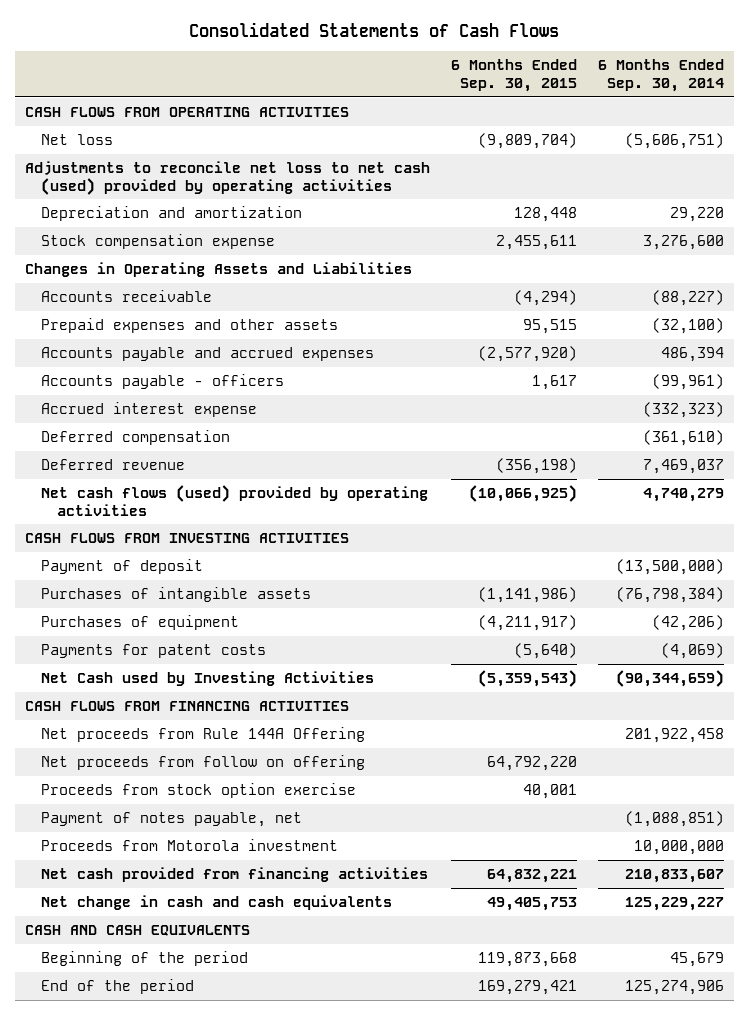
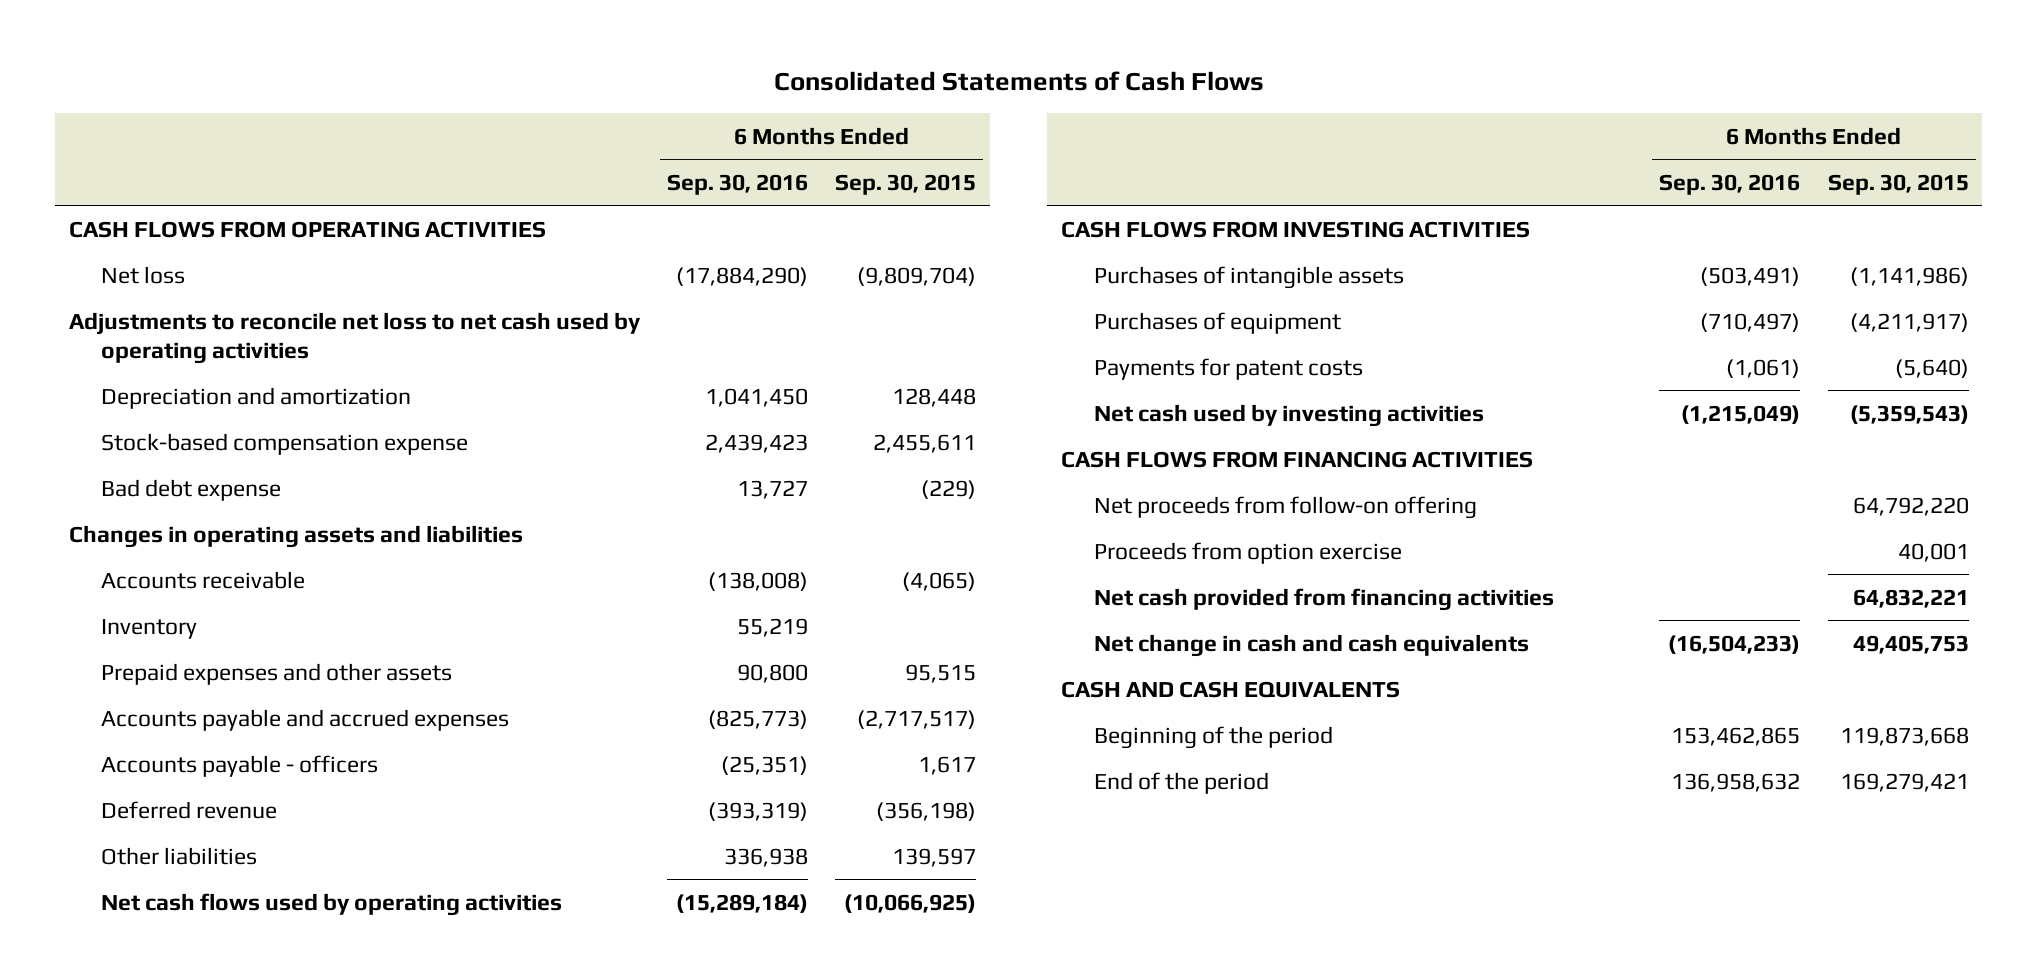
- | 6 Months Ended Sep. 30, 2015 | 6 Months Ended Sep. 30, 2014
+ | 6 Months Ended Sep. 30, 2016 | 6 Months Ended Sep. 30, 2015
- Adjustments to reconcile net loss to net cash (used) provided by operating activities
+ Adjustments to reconcile net loss to net cash used by operating activities
- Stock compensation expense | 2,455,611 | 3,276,600
- Changes in Operating Assets and Liabilities
- Accounts receivable | (4,294) | (88,227)
+ Stock-based compensation expense | 2,439,423 | 2,455,611
+ Bad debt expense | 13,727 | (229)
+ Changes in operating assets and liabilities
+ Accounts receivable | (138,008) | (4,065)
+ Inventory | 55,219 |
- Accounts payable and accrued expenses | (2,577,920) | 486,394
+ Accounts payable and accrued expenses | (825,773) | (2,717,517)
- Accrued interest expense | | (332,323)
- Deferred compensation | | (361,610)
- Net cash flows (used) provided by operating activities | (10,066,925) | 4,740,279
+ Other liabilities | 336,938 | 139,597
+ Net cash flows used by operating activities | (15,289,184) | (10,066,925)
- Payment of deposit | | (13,500,000)
- Net Cash used by Investing Activities | (5,359,543) | (90,344,659)
+ Net cash used by investing activities | (1,215,049) | (5,359,543)
- Net proceeds from Rule 144A Offering | | 201,922,458
- Net proceeds from follow on offering | 64,792,220 |
- Proceeds from stock option exercise | 40,001 |
- Payment of notes payable, net | | (1,088,851)
- Proceeds from Motorola investment | | 10,000,000
+ Net proceeds from follow-on offering | | 64,792,220
+ Proceeds from option exercise | | 40,001

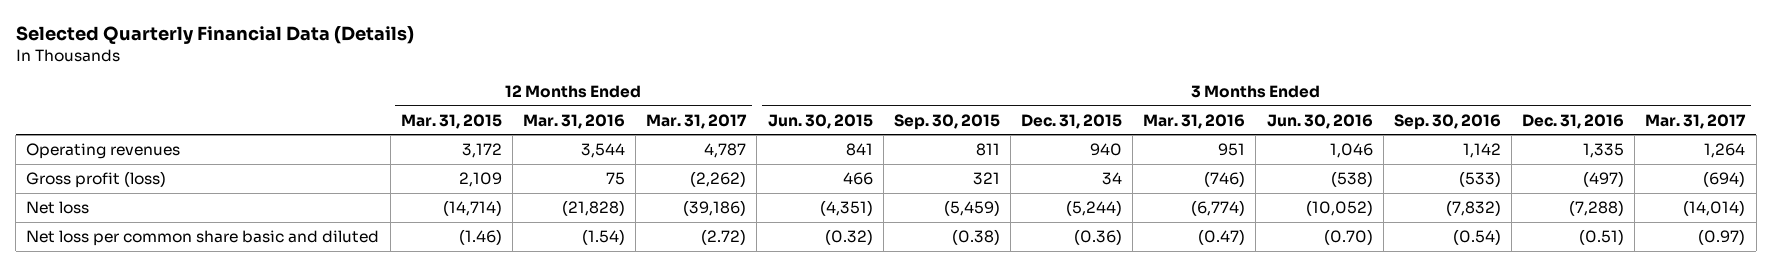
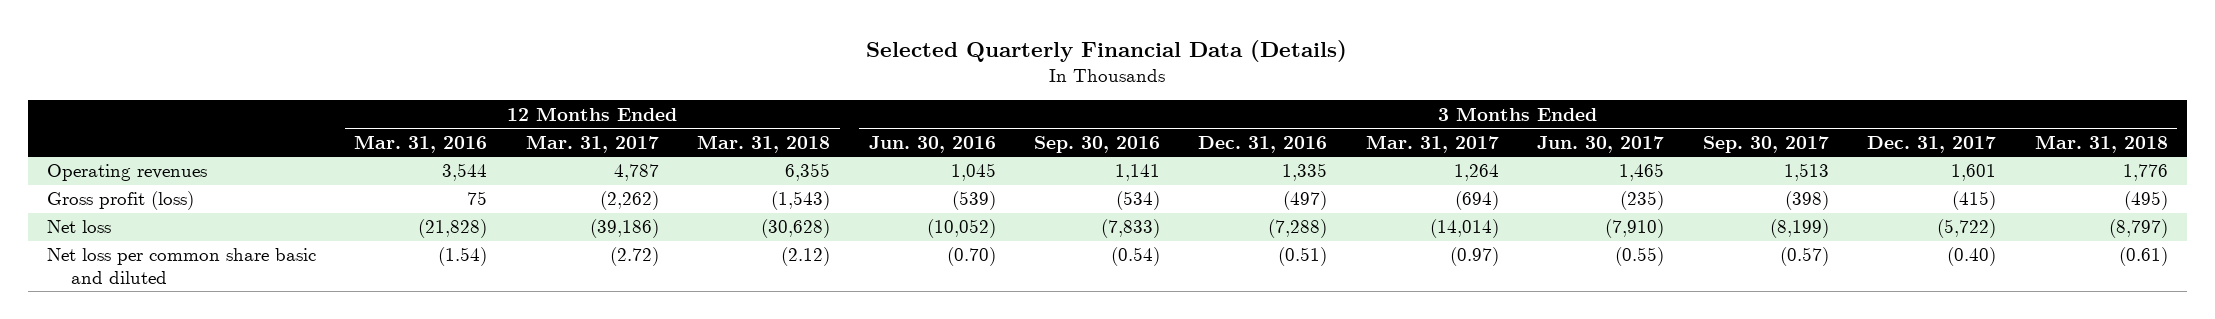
- | 12 Months Ended Mar. 31, 2015 | 12 Months Ended Mar. 31, 2016 | 12 Months Ended Mar. 31, 2017 | 3 Months Ended Jun. 30, 2015 | 3 Months Ended Sep. 30, 2015 | 3 Months Ended Dec. 31, 2015 | 3 Months Ended Mar. 31, 2016 | 3 Months Ended Jun. 30, 2016 | 3 Months Ended Sep. 30, 2016 | 3 Months Ended Dec. 31, 2016 | 3 Months Ended Mar. 31, 2017
+ | 12 Months Ended Mar. 31, 2016 | 12 Months Ended Mar. 31, 2017 | 12 Months Ended Mar. 31, 2018 | 3 Months Ended Jun. 30, 2016 | 3 Months Ended Sep. 30, 2016 | 3 Months Ended Dec. 31, 2016 | 3 Months Ended Mar. 31, 2017 | 3 Months Ended Jun. 30, 2017 | 3 Months Ended Sep. 30, 2017 | 3 Months Ended Dec. 31, 2017 | 3 Months Ended Mar. 31, 2018
- Operating revenues | 3,172 | 3,544 | 4,787 | 841 | 811 | 940 | 951 | 1,046 | 1,142 | 1,335 | 1,264
- Gross profit (loss) | 2,109 | 75 | (2,262) | 466 | 321 | 34 | (746) | (538) | (533) | (497) | (694)
- Net loss | (14,714) | (21,828) | (39,186) | (4,351) | (5,459) | (5,244) | (6,774) | (10,052) | (7,832) | (7,288) | (14,014)
+ Operating revenues | 3,544 | 4,787 | 6,355 | 1,045 | 1,141 | 1,335 | 1,264 | 1,465 | 1,513 | 1,601 | 1,776
+ Gross profit (loss) | 75 | (2,262) | (1,543) | (539) | (534) | (497) | (694) | (235) | (398) | (415) | (495)
+ Net loss | (21,828) | (39,186) | (30,628) | (10,052) | (7,833) | (7,288) | (14,014) | (7,910) | (8,199) | (5,722) | (8,797)

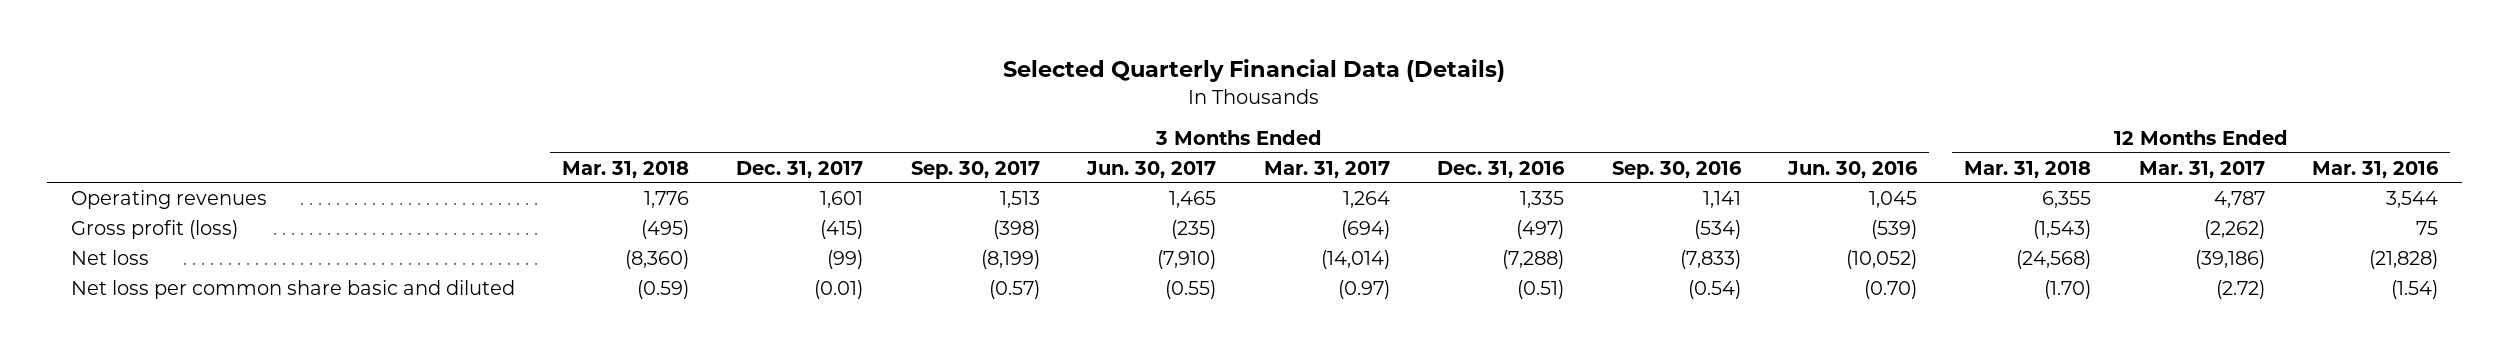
- | 12 Months Ended Mar. 31, 2016 | 12 Months Ended Mar. 31, 2017 | 12 Months Ended Mar. 31, 2018 | 3 Months Ended Jun. 30, 2016 | 3 Months Ended Sep. 30, 2016 | 3 Months Ended Dec. 31, 2016 | 3 Months Ended Mar. 31, 2017 | 3 Months Ended Jun. 30, 2017 | 3 Months Ended Sep. 30, 2017 | 3 Months Ended Dec. 31, 2017 | 3 Months Ended Mar. 31, 2018
+ | 3 Months Ended Mar. 31, 2018 | 3 Months Ended Dec. 31, 2017 | 3 Months Ended Sep. 30, 2017 | 3 Months Ended Jun. 30, 2017 | 3 Months Ended Mar. 31, 2017 | 3 Months Ended Dec. 31, 2016 | 3 Months Ended Sep. 30, 2016 | 3 Months Ended Jun. 30, 2016 | 12 Months Ended Mar. 31, 2018 | 12 Months Ended Mar. 31, 2017 | 12 Months Ended Mar. 31, 2016
- Net loss | (21,828) | (39,186) | (30,628) | (10,052) | (7,833) | (7,288) | (14,014) | (7,910) | (8,199) | (5,722) | (8,797)
- Net loss per common share basic and diluted | (1.54) | (2.72) | (2.12) | (0.70) | (0.54) | (0.51) | (0.97) | (0.55) | (0.57) | (0.40) | (0.61)
+ Net loss | (8,360) | (99) | (8,199) | (7,910) | (14,014) | (7,288) | (7,833) | (10,052) | (24,568) | (39,186) | (21,828)
+ Net loss per common share basic and diluted | (0.59) | (0.01) | (0.57) | (0.55) | (0.97) | (0.51) | (0.54) | (0.70) | (1.70) | (2.72) | (1.54)

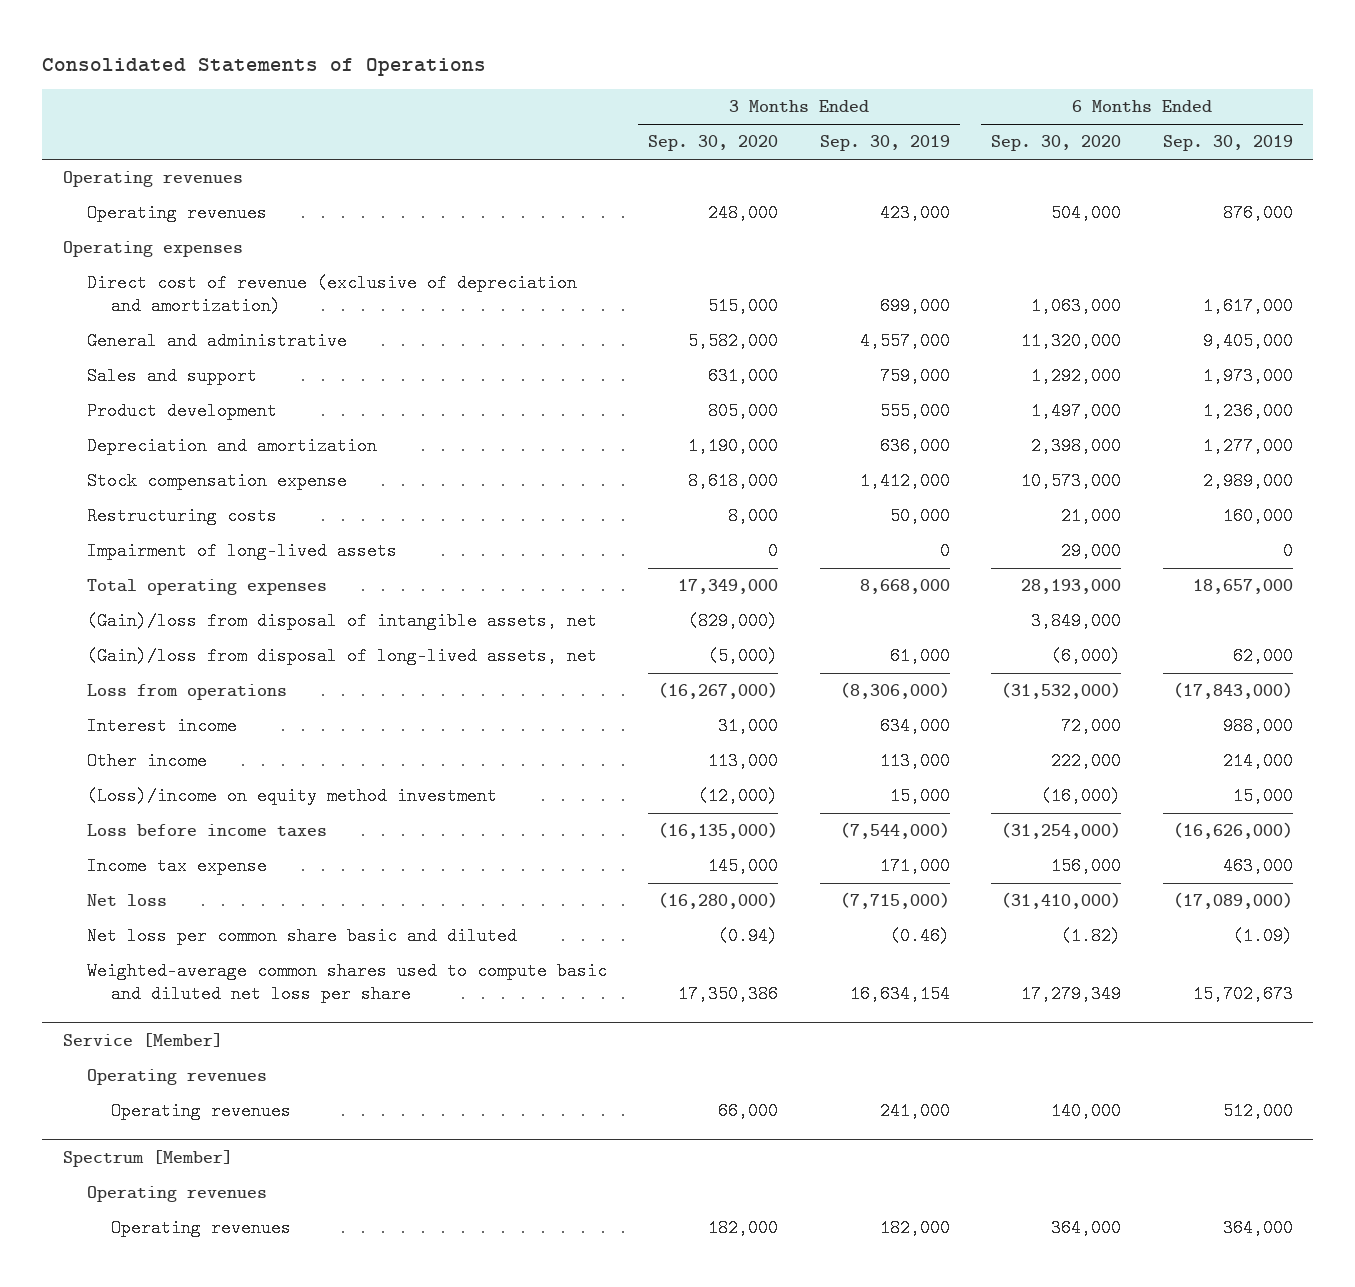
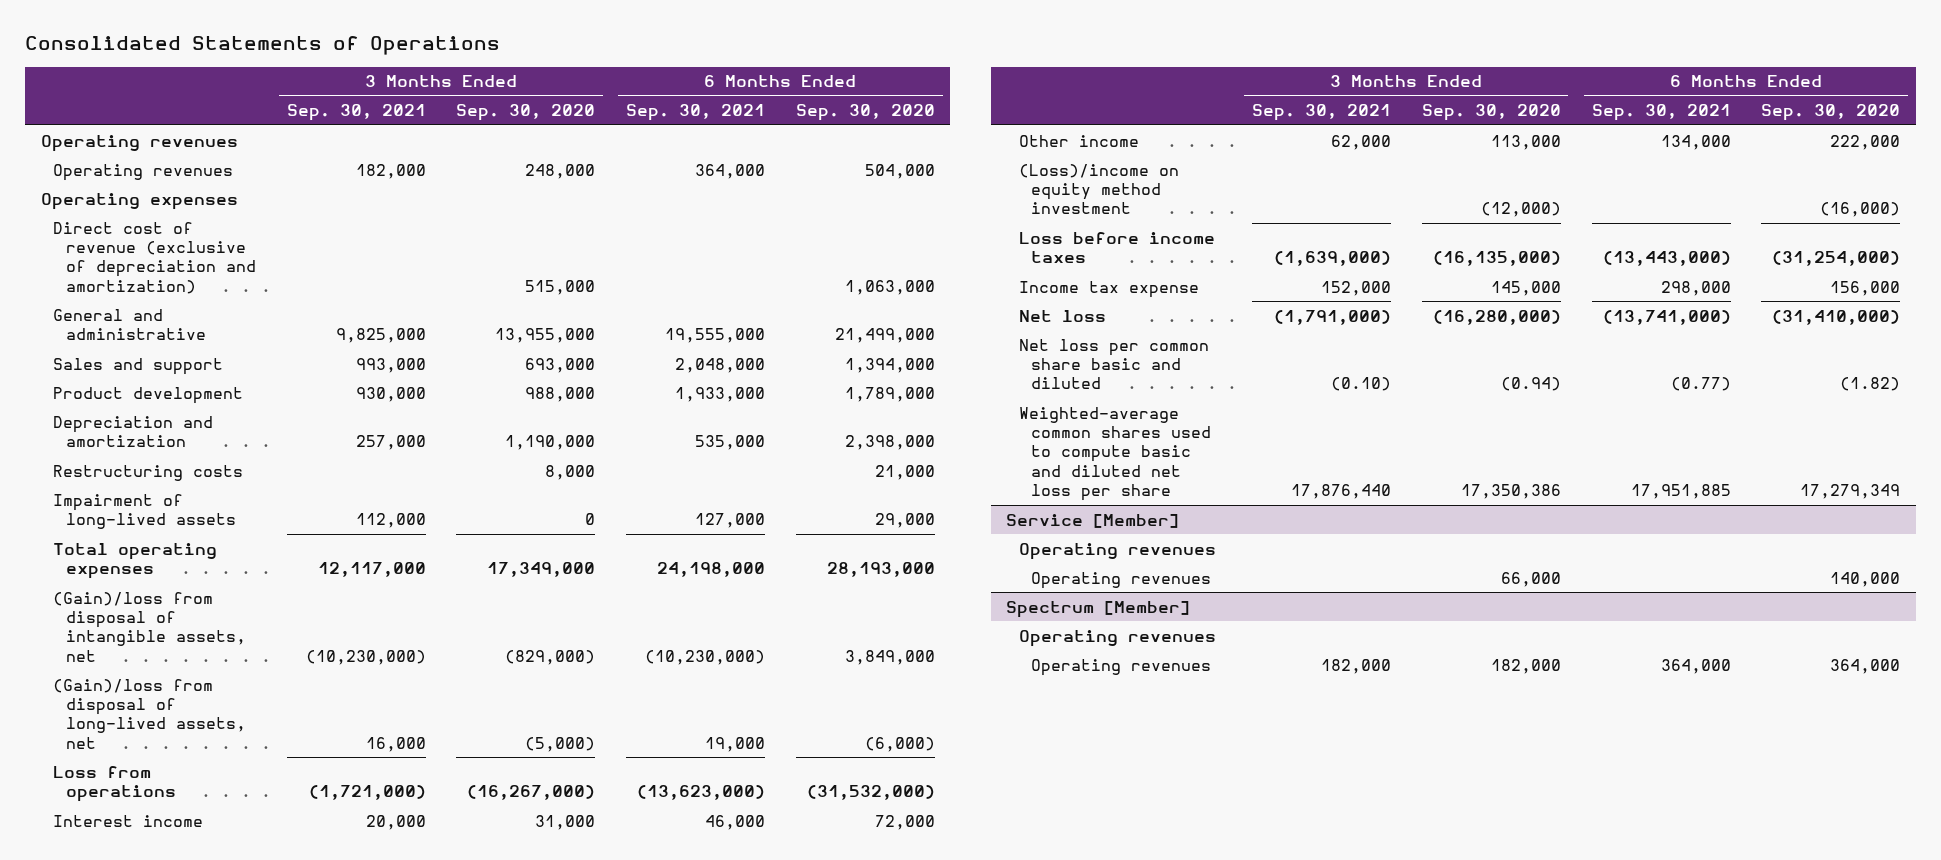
- | 3 Months Ended Sep. 30, 2020 | 3 Months Ended Sep. 30, 2019 | 6 Months Ended Sep. 30, 2020 | 6 Months Ended Sep. 30, 2019
+ | 3 Months Ended Sep. 30, 2021 | 3 Months Ended Sep. 30, 2020 | 6 Months Ended Sep. 30, 2021 | 6 Months Ended Sep. 30, 2020
- General and administrative | 5,582,000 | 4,557,000 | 11,320,000 | 9,405,000
- Sales and support | 631,000 | 759,000 | 1,292,000 | 1,973,000
- Product development | 805,000 | 555,000 | 1,497,000 | 1,236,000
+ General and administrative | 9,825,000 | 13,955,000 | 19,555,000 | 21,499,000
+ Sales and support | 993,000 | 693,000 | 2,048,000 | 1,394,000
+ Product development | 930,000 | 988,000 | 1,933,000 | 1,789,000
- Stock compensation expense | 8,618,000 | 1,412,000 | 10,573,000 | 2,989,000

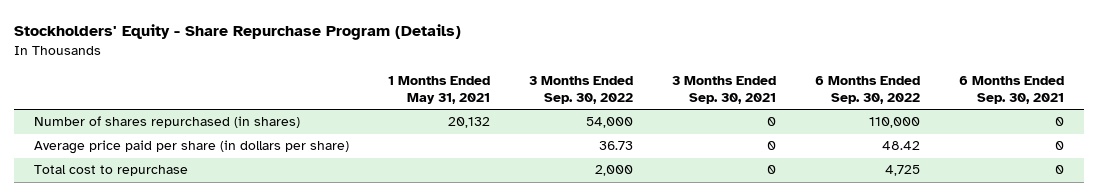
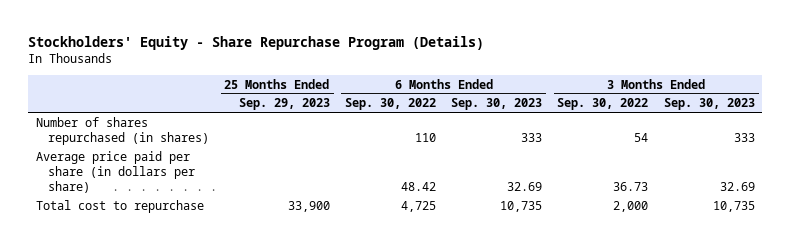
- | 1 Months Ended May 31, 2021 | 3 Months Ended Sep. 30, 2022 | 3 Months Ended Sep. 30, 2021 | 6 Months Ended Sep. 30, 2022 | 6 Months Ended Sep. 30, 2021
+ | 25 Months Ended Sep. 29, 2023 | 6 Months Ended Sep. 30, 2022 | 6 Months Ended Sep. 30, 2023 | 3 Months Ended Sep. 30, 2022 | 3 Months Ended Sep. 30, 2023
- Number of shares repurchased (in shares) | 20,132 | 54,000 | 0 | 110,000 | 0
+ Number of shares repurchased (in shares) | | 110 | 333 | 54 | 333

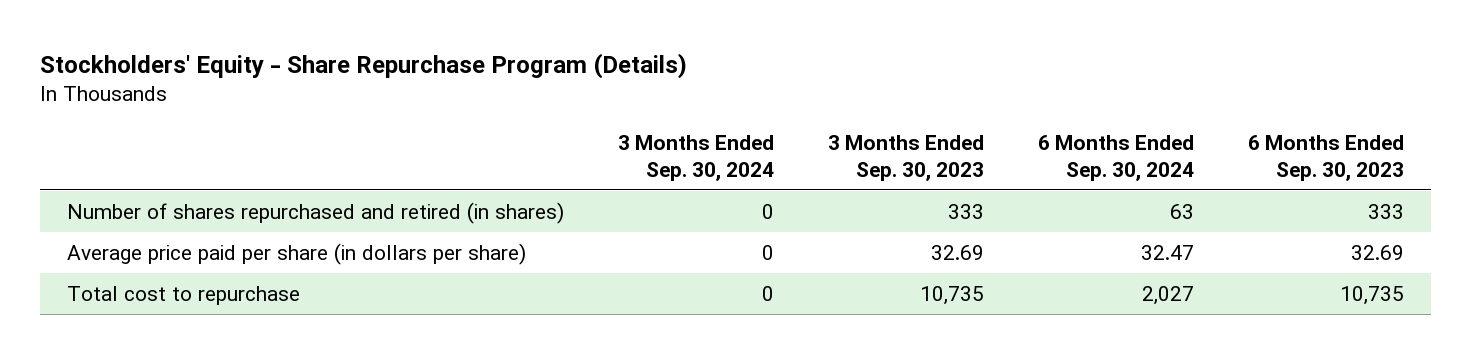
- | 25 Months Ended Sep. 29, 2023 | 6 Months Ended Sep. 30, 2022 | 6 Months Ended Sep. 30, 2023 | 3 Months Ended Sep. 30, 2022 | 3 Months Ended Sep. 30, 2023
+ | 3 Months Ended Sep. 30, 2024 | 3 Months Ended Sep. 30, 2023 | 6 Months Ended Sep. 30, 2024 | 6 Months Ended Sep. 30, 2023
- Number of shares repurchased (in shares) | | 110 | 333 | 54 | 333
+ Number of shares repurchased and retired (in shares) | 0 | 333 | 63 | 333

